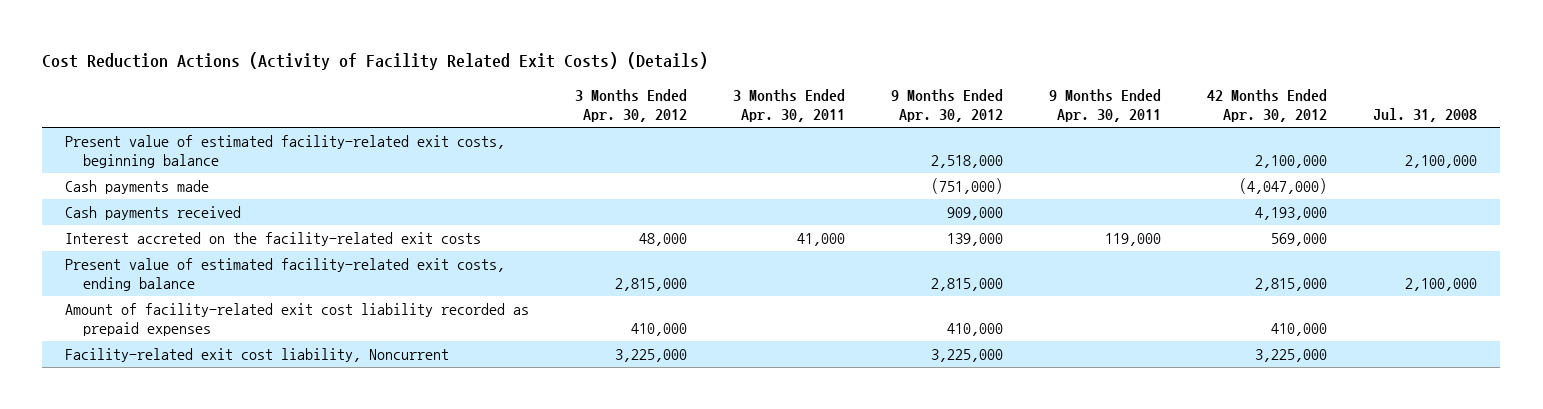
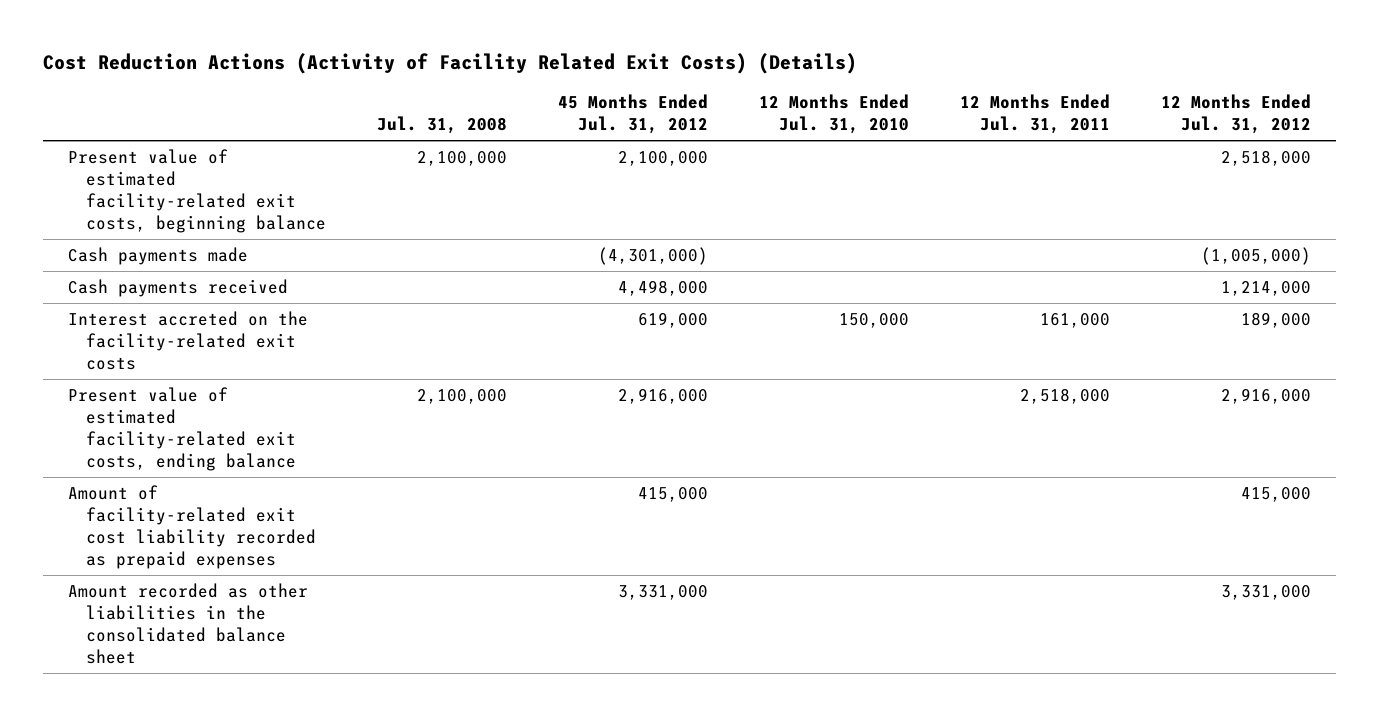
- | 3 Months Ended Apr. 30, 2012 | 3 Months Ended Apr. 30, 2011 | 9 Months Ended Apr. 30, 2012 | 9 Months Ended Apr. 30, 2011 | 42 Months Ended Apr. 30, 2012 | Jul. 31, 2008
+ | Jul. 31, 2008 | 45 Months Ended Jul. 31, 2012 | 12 Months Ended Jul. 31, 2010 | 12 Months Ended Jul. 31, 2011 | 12 Months Ended Jul. 31, 2012
- Facility-related exit cost liability, Noncurrent | 3,225,000 | | 3,225,000 | | 3,225,000 |
+ Amount recorded as other liabilities in the consolidated balance sheet | | 3,331,000 | | | 3,331,000

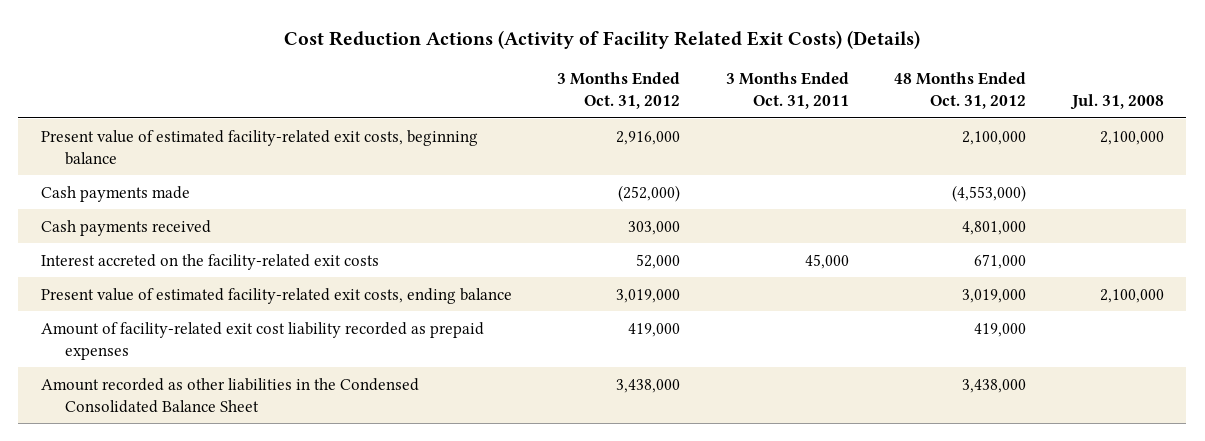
- | Jul. 31, 2008 | 45 Months Ended Jul. 31, 2012 | 12 Months Ended Jul. 31, 2010 | 12 Months Ended Jul. 31, 2011 | 12 Months Ended Jul. 31, 2012
+ | 3 Months Ended Oct. 31, 2012 | 3 Months Ended Oct. 31, 2011 | 48 Months Ended Oct. 31, 2012 | Jul. 31, 2008
- Amount recorded as other liabilities in the consolidated balance sheet | | 3,331,000 | | | 3,331,000
+ Amount recorded as other liabilities in the Condensed Consolidated Balance Sheet | 3,438,000 | | 3,438,000 |

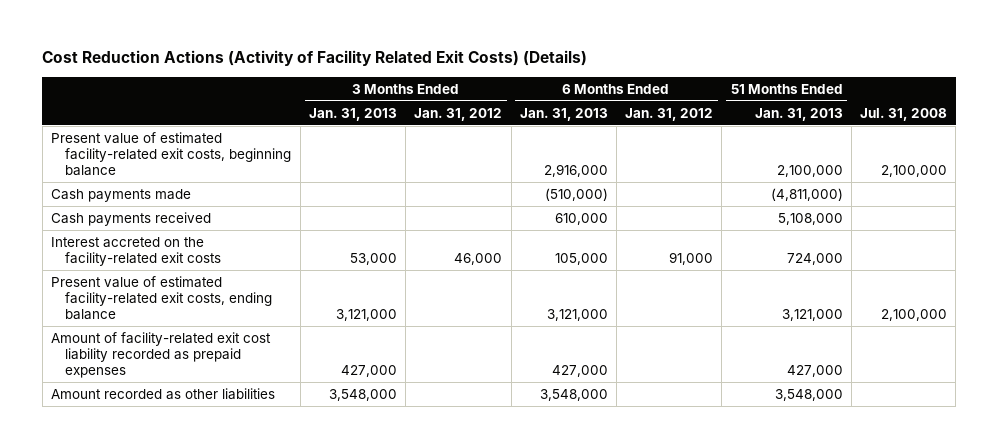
- | 3 Months Ended Oct. 31, 2012 | 3 Months Ended Oct. 31, 2011 | 48 Months Ended Oct. 31, 2012 | Jul. 31, 2008
+ | 3 Months Ended Jan. 31, 2013 | 3 Months Ended Jan. 31, 2012 | 6 Months Ended Jan. 31, 2013 | 6 Months Ended Jan. 31, 2012 | 51 Months Ended Jan. 31, 2013 | Jul. 31, 2008
- Amount recorded as other liabilities in the Condensed Consolidated Balance Sheet | 3,438,000 | | 3,438,000 |
+ Amount recorded as other liabilities | 3,548,000 | | 3,548,000 | | 3,548,000 |

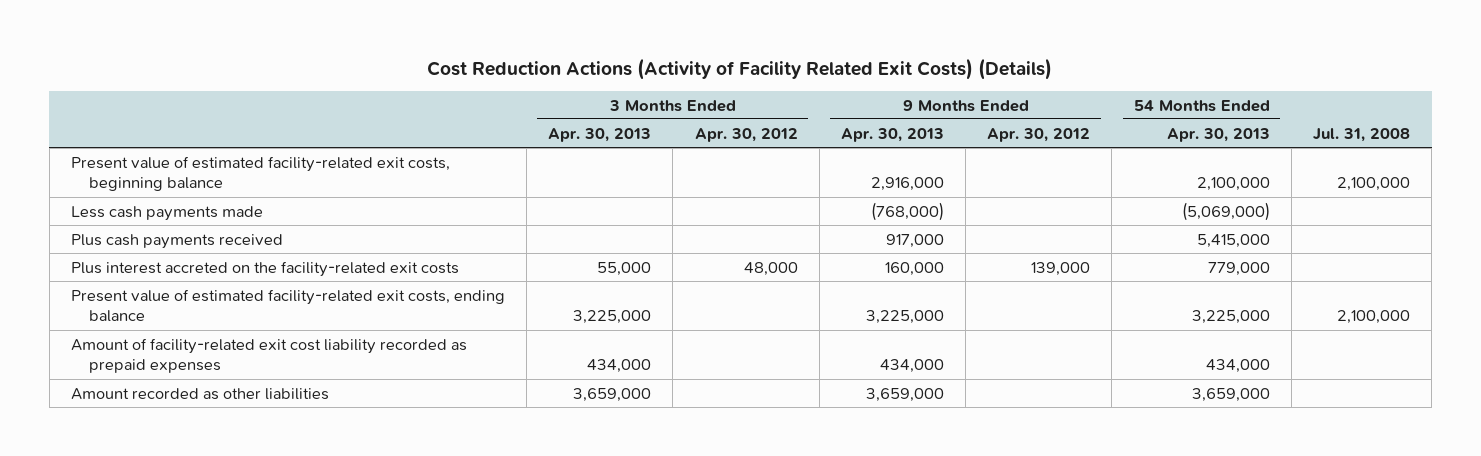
- | 3 Months Ended Jan. 31, 2013 | 3 Months Ended Jan. 31, 2012 | 6 Months Ended Jan. 31, 2013 | 6 Months Ended Jan. 31, 2012 | 51 Months Ended Jan. 31, 2013 | Jul. 31, 2008
+ | 3 Months Ended Apr. 30, 2013 | 3 Months Ended Apr. 30, 2012 | 9 Months Ended Apr. 30, 2013 | 9 Months Ended Apr. 30, 2012 | 54 Months Ended Apr. 30, 2013 | Jul. 31, 2008
- Cash payments made | | | (510,000) | | (4,811,000) |
- Cash payments received | | | 610,000 | | 5,108,000 |
- Interest accreted on the facility-related exit costs | 53,000 | 46,000 | 105,000 | 91,000 | 724,000 |
+ Less cash payments made | | | (768,000) | | (5,069,000) |
+ Plus cash payments received | | | 917,000 | | 5,415,000 |
+ Plus interest accreted on the facility-related exit costs | 55,000 | 48,000 | 160,000 | 139,000 | 779,000 |

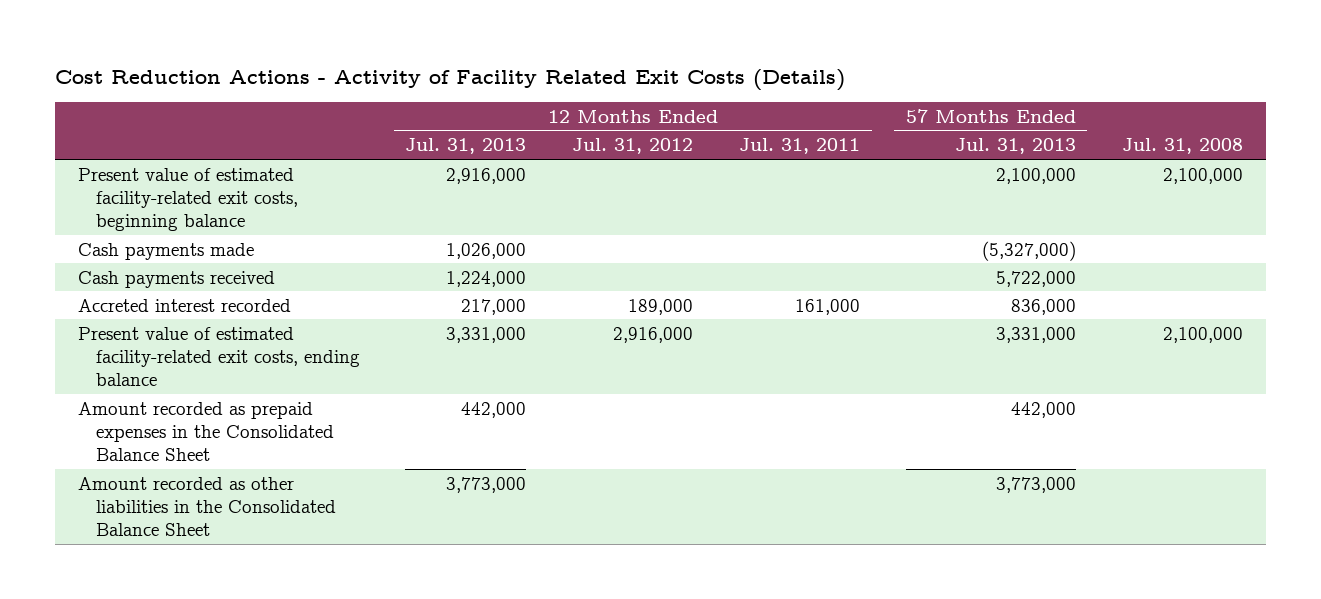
- Cost Reduction Actions (Activity of Facility Related Exit Costs) (Details)
+ Cost Reduction Actions - Activity of Facility Related Exit Costs (Details)
- | 3 Months Ended Apr. 30, 2013 | 3 Months Ended Apr. 30, 2012 | 9 Months Ended Apr. 30, 2013 | 9 Months Ended Apr. 30, 2012 | 54 Months Ended Apr. 30, 2013 | Jul. 31, 2008
+ | 12 Months Ended Jul. 31, 2013 | 12 Months Ended Jul. 31, 2012 | 12 Months Ended Jul. 31, 2011 | 57 Months Ended Jul. 31, 2013 | Jul. 31, 2008
- Less cash payments made | | | (768,000) | | (5,069,000) |
- Plus cash payments received | | | 917,000 | | 5,415,000 |
- Plus interest accreted on the facility-related exit costs | 55,000 | 48,000 | 160,000 | 139,000 | 779,000 |
+ Cash payments made | 1,026,000 | | | (5,327,000) |
+ Cash payments received | 1,224,000 | | | 5,722,000 |
+ Accreted interest recorded | 217,000 | 189,000 | 161,000 | 836,000 |
- Amount of facility-related exit cost liability recorded as prepaid expenses | 434,000 | | 434,000 | | 434,000 |
- Amount recorded as other liabilities | 3,659,000 | | 3,659,000 | | 3,659,000 |
+ Amount recorded as prepaid expenses in the Consolidated Balance Sheet | 442,000 | | | 442,000 |
+ Amount recorded as other liabilities in the Consolidated Balance Sheet | 3,773,000 | | | 3,773,000 |

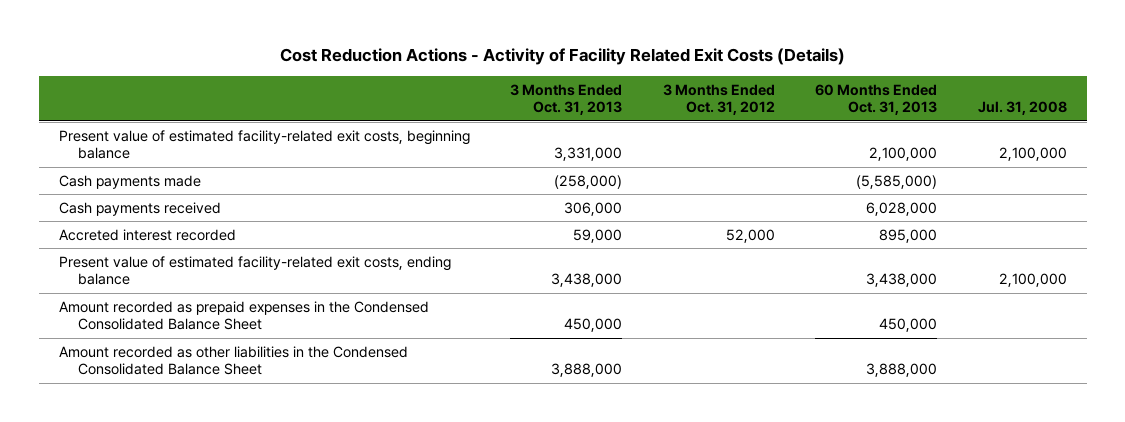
- | 12 Months Ended Jul. 31, 2013 | 12 Months Ended Jul. 31, 2012 | 12 Months Ended Jul. 31, 2011 | 57 Months Ended Jul. 31, 2013 | Jul. 31, 2008
+ | 3 Months Ended Oct. 31, 2013 | 3 Months Ended Oct. 31, 2012 | 60 Months Ended Oct. 31, 2013 | Jul. 31, 2008
- Amount recorded as prepaid expenses in the Consolidated Balance Sheet | 442,000 | | | 442,000 |
- Amount recorded as other liabilities in the Consolidated Balance Sheet | 3,773,000 | | | 3,773,000 |
+ Amount recorded as prepaid expenses in the Condensed Consolidated Balance Sheet | 450,000 | | 450,000 |
+ Amount recorded as other liabilities in the Condensed Consolidated Balance Sheet | 3,888,000 | | 3,888,000 |

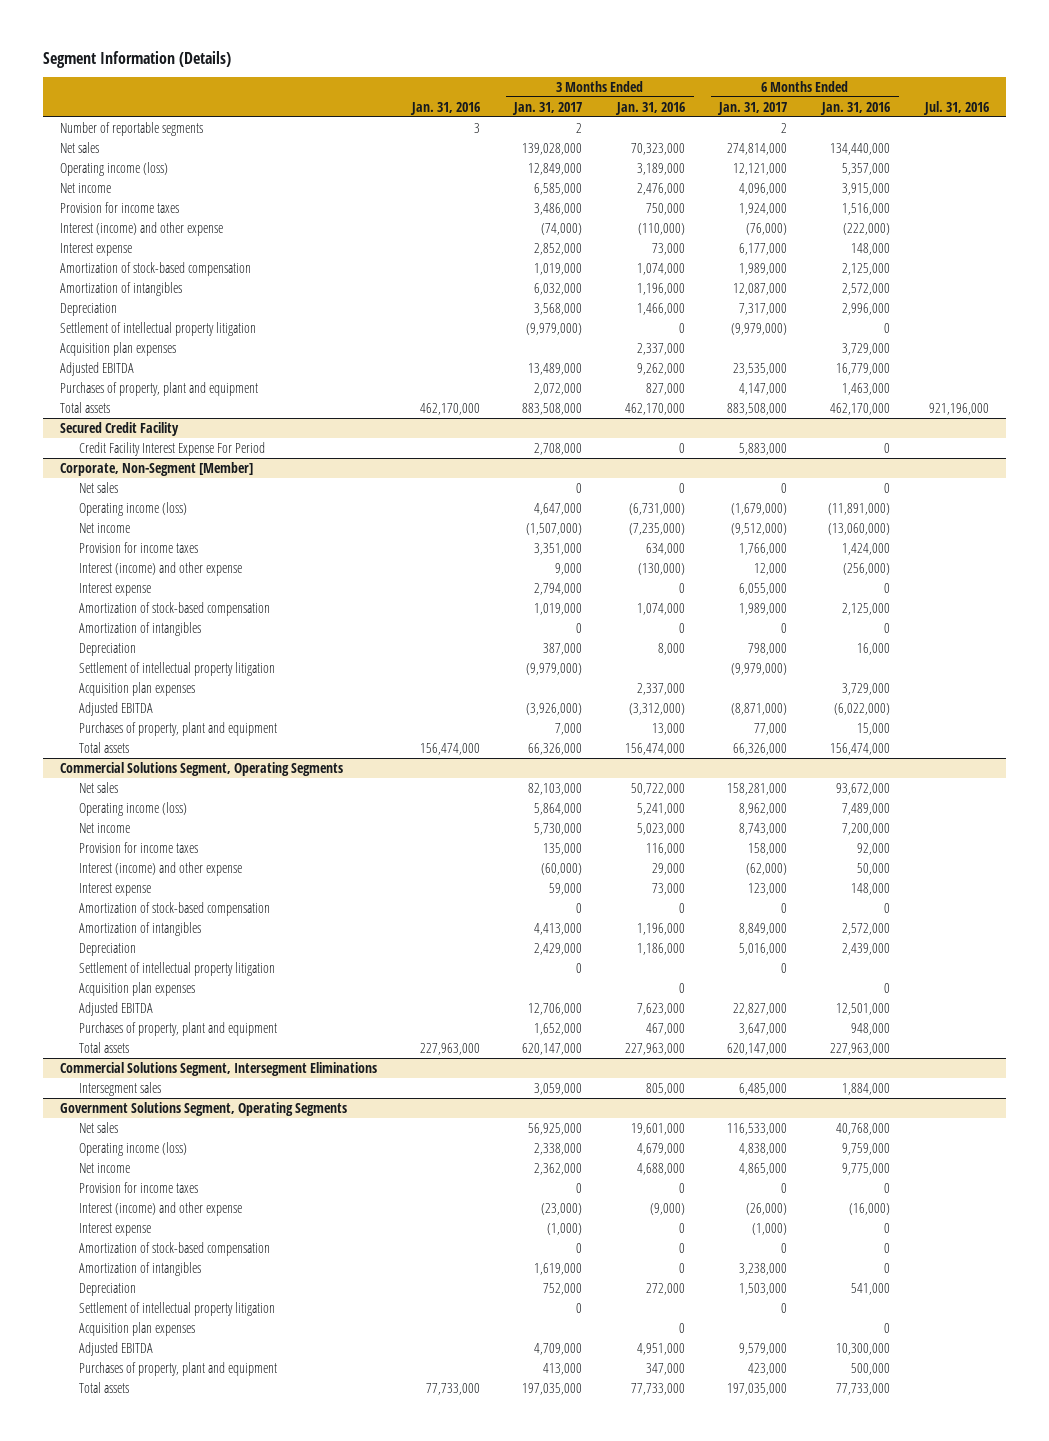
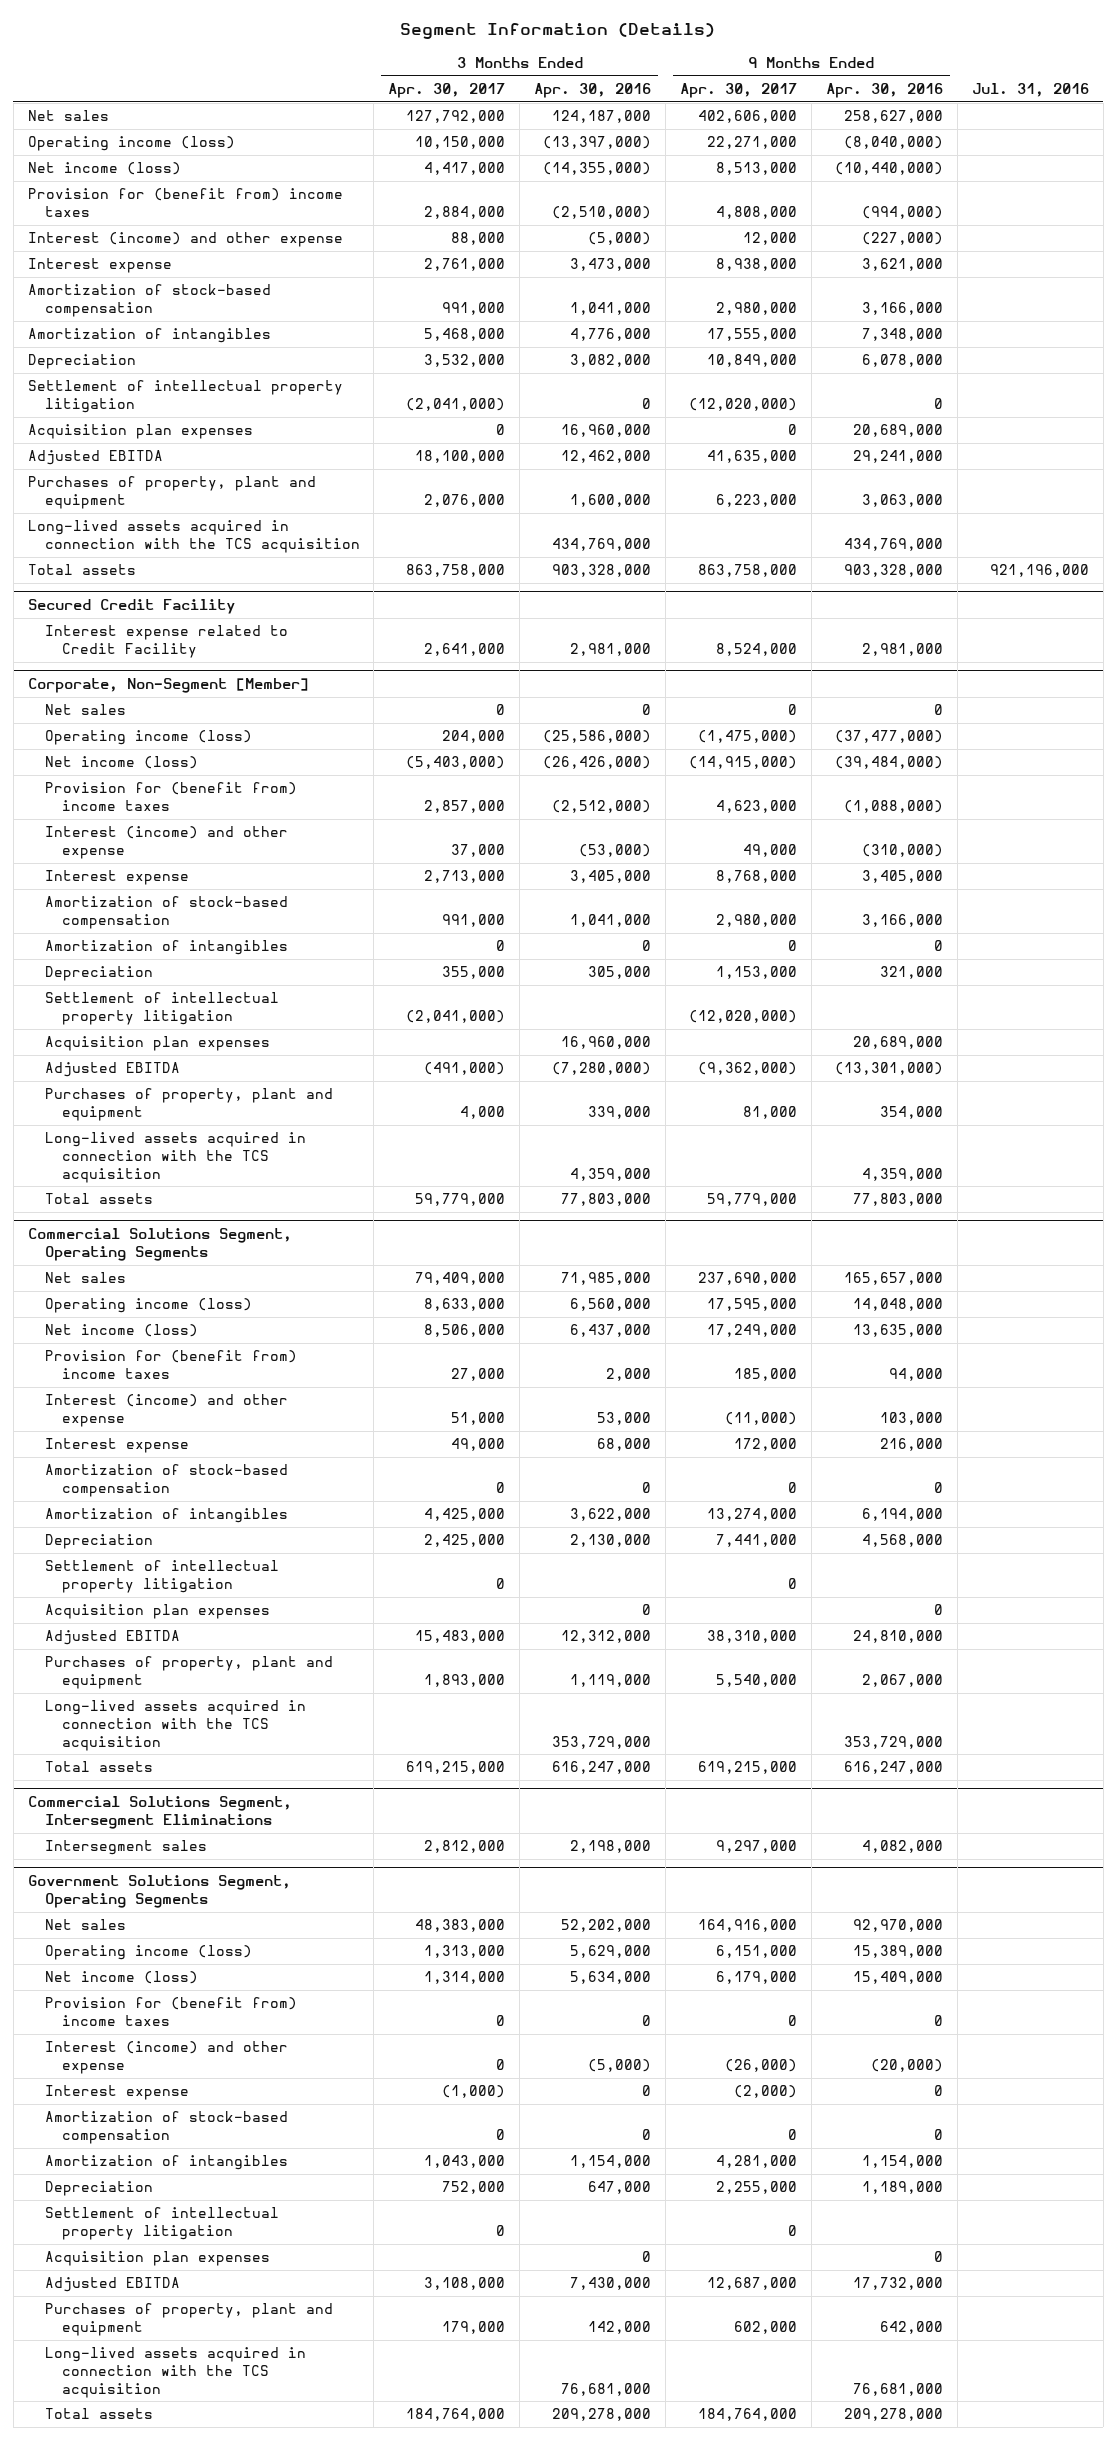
- | Jan. 31, 2016 | 3 Months Ended Jan. 31, 2017 | 3 Months Ended Jan. 31, 2016 | 6 Months Ended Jan. 31, 2017 | 6 Months Ended Jan. 31, 2016 | Jul. 31, 2016
+ | 3 Months Ended Apr. 30, 2017 | 3 Months Ended Apr. 30, 2016 | 9 Months Ended Apr. 30, 2017 | 9 Months Ended Apr. 30, 2016 | Jul. 31, 2016
- Number of reportable segments | 3 | 2 | | 2 | |
- Net income | | 6,585,000 | 2,476,000 | 4,096,000 | 3,915,000 |
- Provision for income taxes | | 3,486,000 | 750,000 | 1,924,000 | 1,516,000 |
+ Net income (loss) | 4,417,000 | (14,355,000) | 8,513,000 | (10,440,000) |
+ Provision for (benefit from) income taxes | 2,884,000 | (2,510,000) | 4,808,000 | (994,000) |
+ Long-lived assets acquired in connection with the TCS acquisition | | 434,769,000 | | 434,769,000 |
@ Secured Credit Facility
- Credit Facility Interest Expense For Period | | 2,708,000 | 0 | 5,883,000 | 0 |
+ Interest expense related to Credit Facility | 2,641,000 | 2,981,000 | 8,524,000 | 2,981,000 |
@ Corporate, Non-Segment [Member]
- Net income | | (1,507,000) | (7,235,000) | (9,512,000) | (13,060,000) |
- Provision for income taxes | | 3,351,000 | 634,000 | 1,766,000 | 1,424,000 |
+ Net income (loss) | (5,403,000) | (26,426,000) | (14,915,000) | (39,484,000) |
+ Provision for (benefit from) income taxes | 2,857,000 | (2,512,000) | 4,623,000 | (1,088,000) |
+ Long-lived assets acquired in connection with the TCS acquisition | | 4,359,000 | | 4,359,000 |
@ Commercial Solutions Segment, Operating Segments
- Net income | | 5,730,000 | 5,023,000 | 8,743,000 | 7,200,000 |
- Provision for income taxes | | 135,000 | 116,000 | 158,000 | 92,000 |
+ Net income (loss) | 8,506,000 | 6,437,000 | 17,249,000 | 13,635,000 |
+ Provision for (benefit from) income taxes | 27,000 | 2,000 | 185,000 | 94,000 |
+ Long-lived assets acquired in connection with the TCS acquisition | | 353,729,000 | | 353,729,000 |
@ Government Solutions Segment, Operating Segments
- Net income | | 2,362,000 | 4,688,000 | 4,865,000 | 9,775,000 |
- Provision for income taxes | | 0 | 0 | 0 | 0 |
+ Net income (loss) | 1,314,000 | 5,634,000 | 6,179,000 | 15,409,000 |
+ Provision for (benefit from) income taxes | 0 | 0 | 0 | 0 |
+ Long-lived assets acquired in connection with the TCS acquisition | | 76,681,000 | | 76,681,000 |

